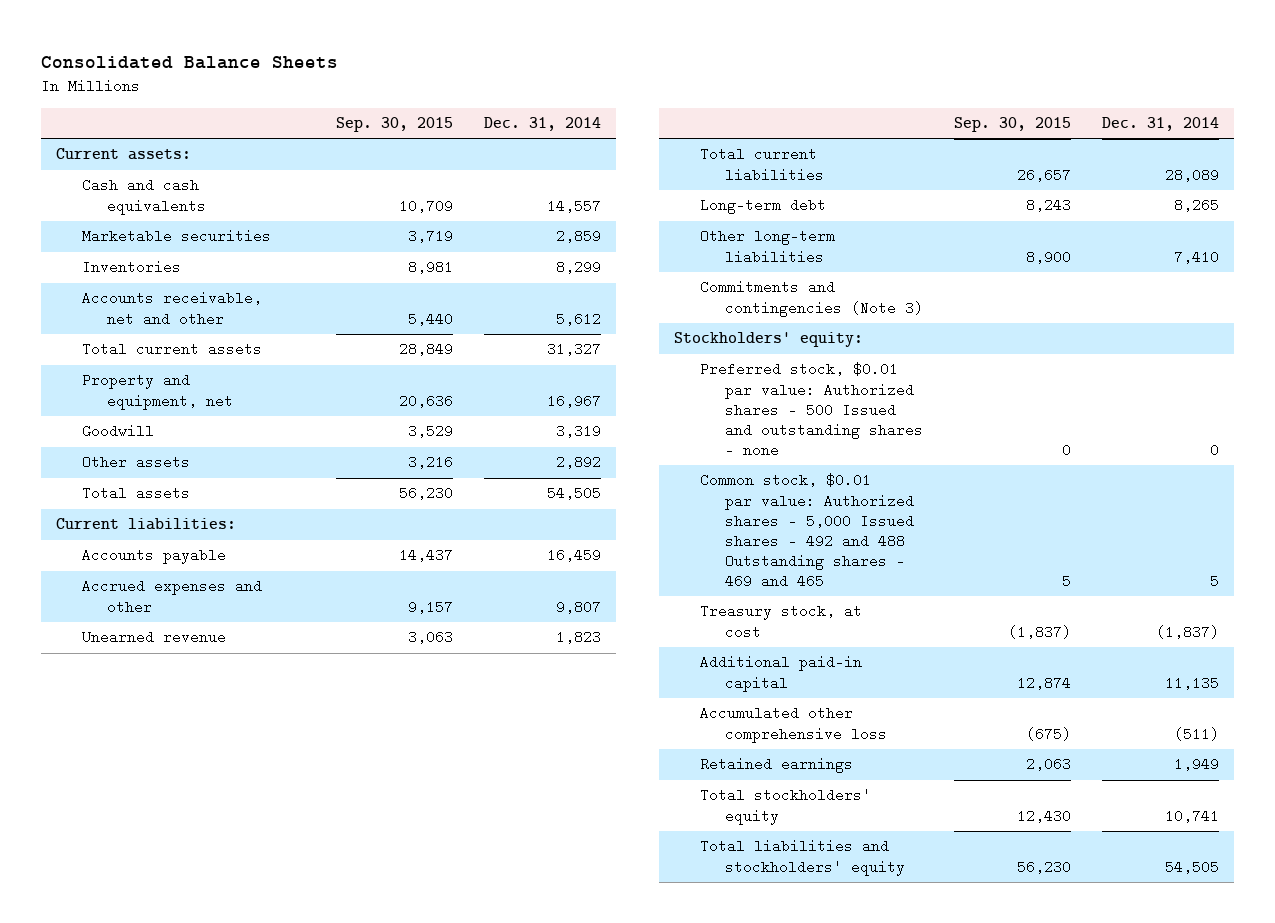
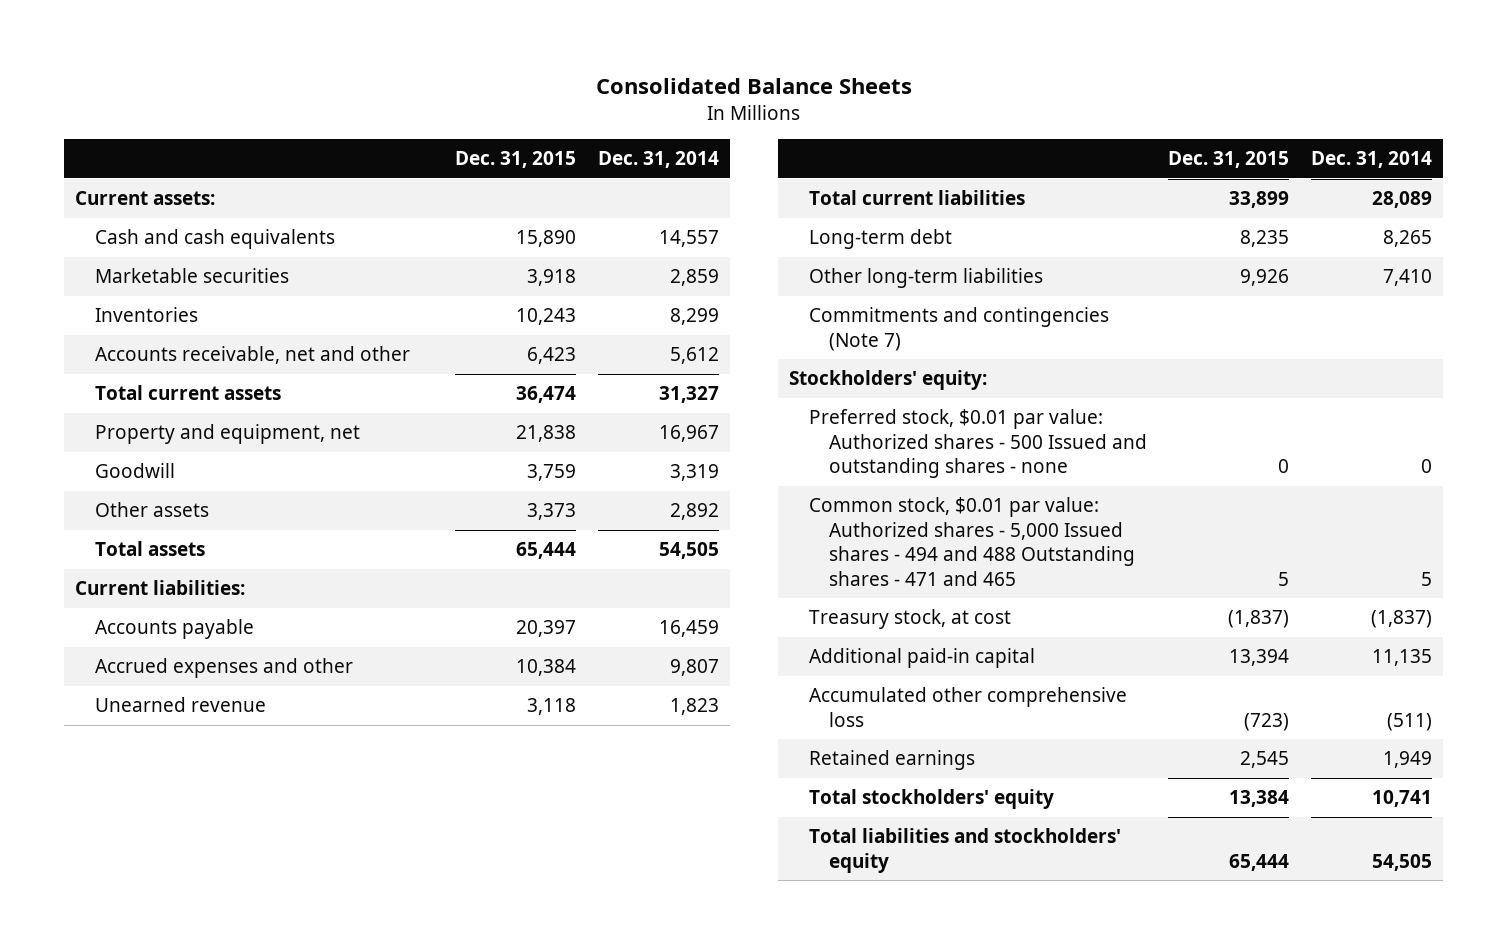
- | Sep. 30, 2015 | Dec. 31, 2014
+ | Dec. 31, 2015 | Dec. 31, 2014
- Commitments and contingencies (Note 3)
+ Commitments and contingencies (Note 7)
- Common stock, $0.01 par value: Authorized shares - 5,000 Issued shares - 492 and 488 Outstanding shares - 469 and 465 | 5 | 5
+ Common stock, $0.01 par value: Authorized shares - 5,000 Issued shares - 494 and 488 Outstanding shares - 471 and 465 | 5 | 5

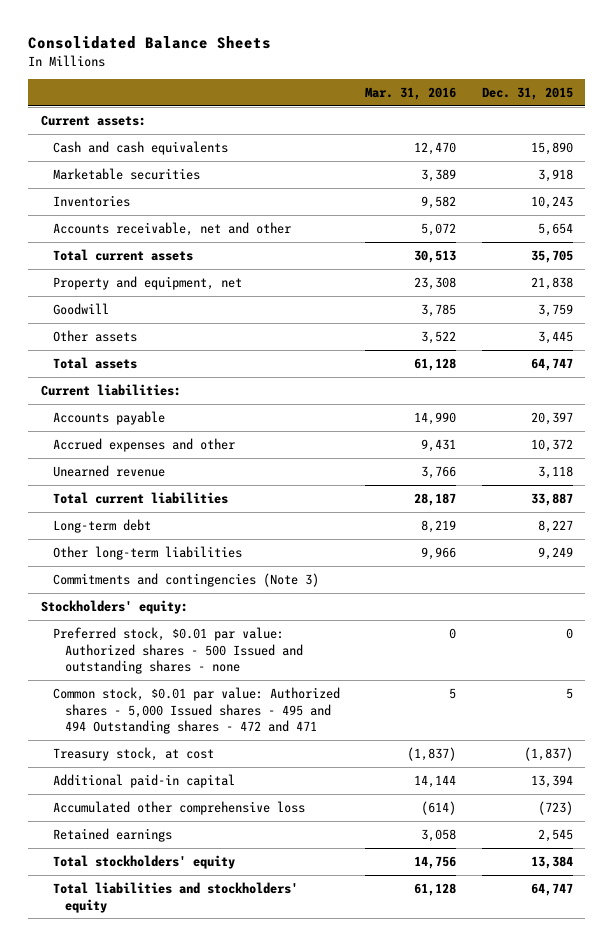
- | Dec. 31, 2015 | Dec. 31, 2014
+ | Mar. 31, 2016 | Dec. 31, 2015
- Accounts receivable, net and other | 6,423 | 5,612
- Total current assets | 36,474 | 31,327
+ Accounts receivable, net and other | 5,072 | 5,654
+ Total current assets | 30,513 | 35,705
- Other assets | 3,373 | 2,892
- Total assets | 65,444 | 54,505
+ Other assets | 3,522 | 3,445
+ Total assets | 61,128 | 64,747
- Accrued expenses and other | 10,384 | 9,807
+ Accrued expenses and other | 9,431 | 10,372
- Total current liabilities | 33,899 | 28,089
- Long-term debt | 8,235 | 8,265
- Other long-term liabilities | 9,926 | 7,410
- Commitments and contingencies (Note 7)
+ Total current liabilities | 28,187 | 33,887
+ Long-term debt | 8,219 | 8,227
+ Other long-term liabilities | 9,966 | 9,249
+ Commitments and contingencies (Note 3)
- Common stock, $0.01 par value: Authorized shares - 5,000 Issued shares - 494 and 488 Outstanding shares - 471 and 465 | 5 | 5
+ Common stock, $0.01 par value: Authorized shares - 5,000 Issued shares - 495 and 494 Outstanding shares - 472 and 471 | 5 | 5
- Total liabilities and stockholders' equity | 65,444 | 54,505
+ Total liabilities and stockholders' equity | 61,128 | 64,747

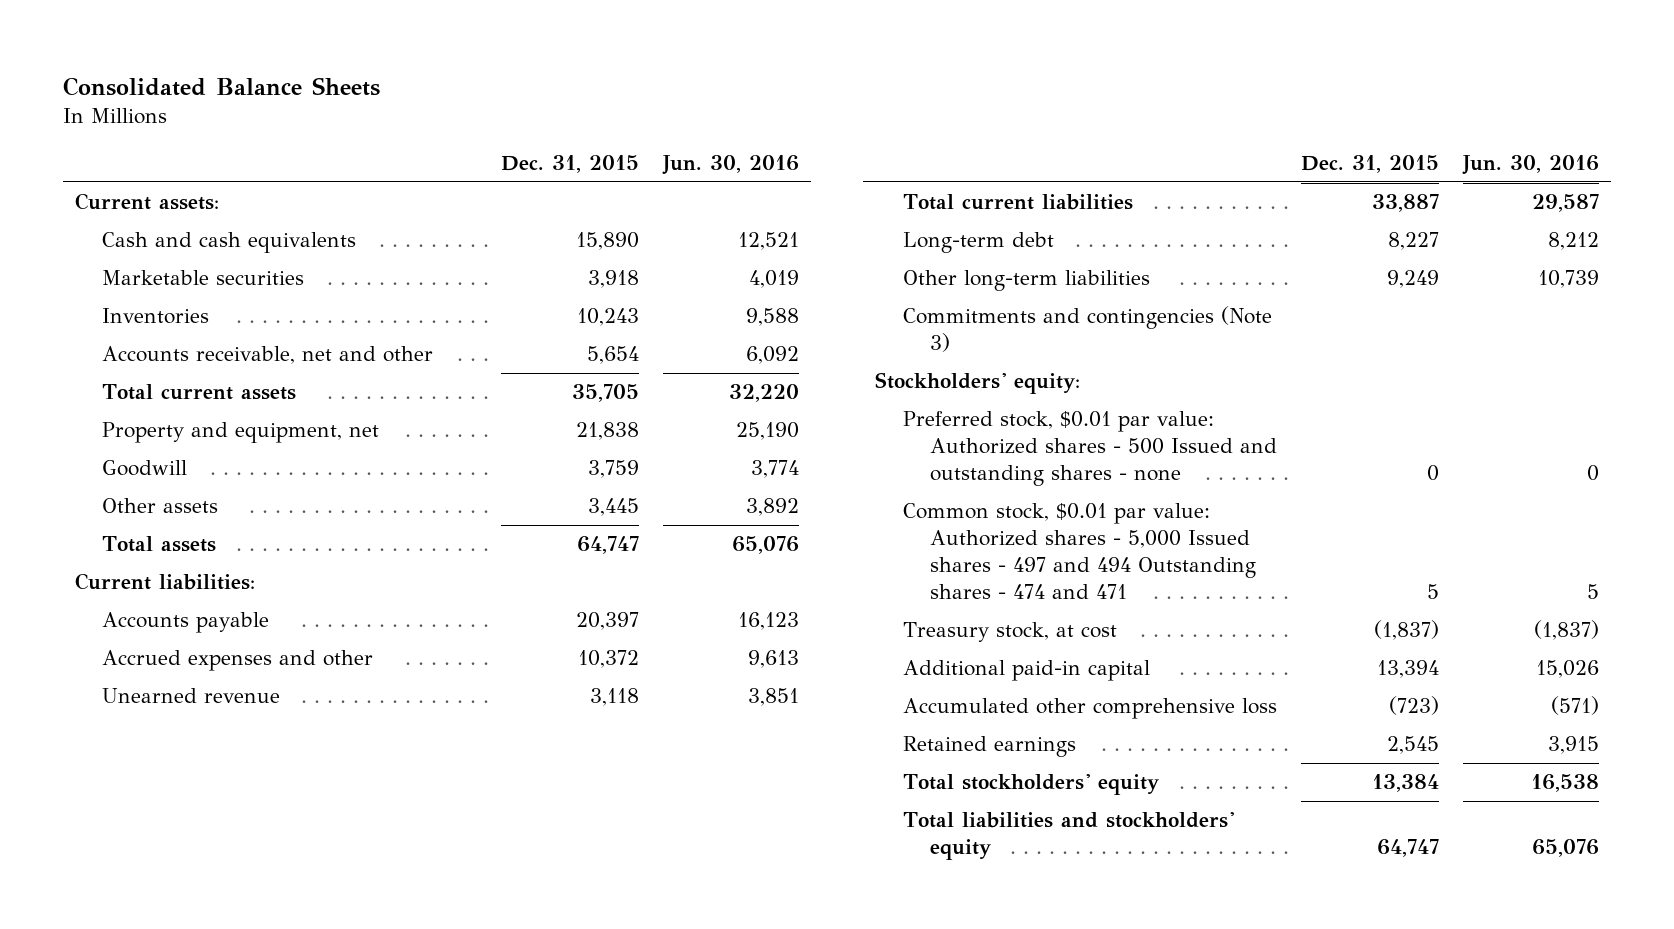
- | Mar. 31, 2016 | Dec. 31, 2015
+ | Dec. 31, 2015 | Jun. 30, 2016
- Common stock, $0.01 par value: Authorized shares - 5,000 Issued shares - 495 and 494 Outstanding shares - 472 and 471 | 5 | 5
+ Common stock, $0.01 par value: Authorized shares - 5,000 Issued shares - 497 and 494 Outstanding shares - 474 and 471 | 5 | 5

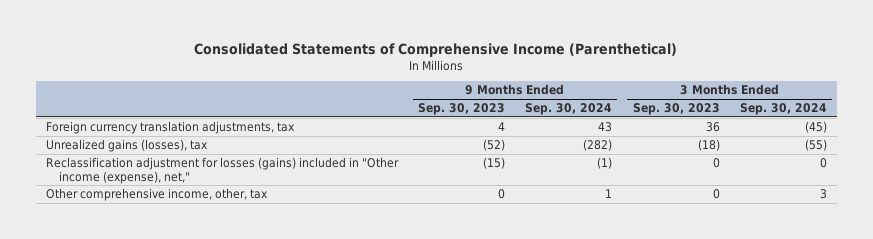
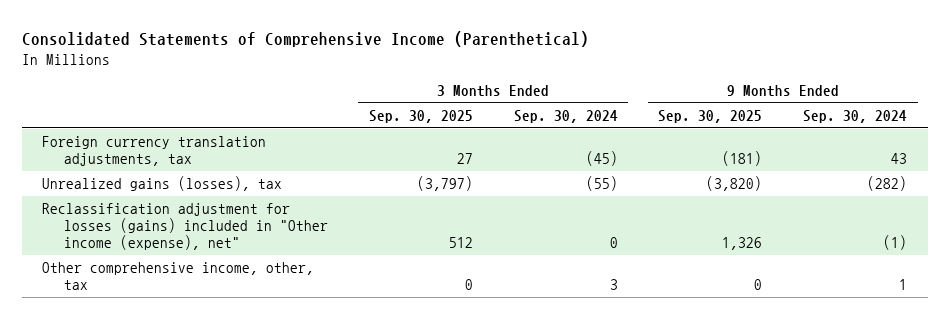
- | 9 Months Ended Sep. 30, 2023 | 9 Months Ended Sep. 30, 2024 | 3 Months Ended Sep. 30, 2023 | 3 Months Ended Sep. 30, 2024
+ | 3 Months Ended Sep. 30, 2025 | 3 Months Ended Sep. 30, 2024 | 9 Months Ended Sep. 30, 2025 | 9 Months Ended Sep. 30, 2024
- Reclassification adjustment for losses (gains) included in "Other income (expense), net," | (15) | (1) | 0 | 0
+ Reclassification adjustment for losses (gains) included in "Other income (expense), net" | 512 | 0 | 1,326 | (1)

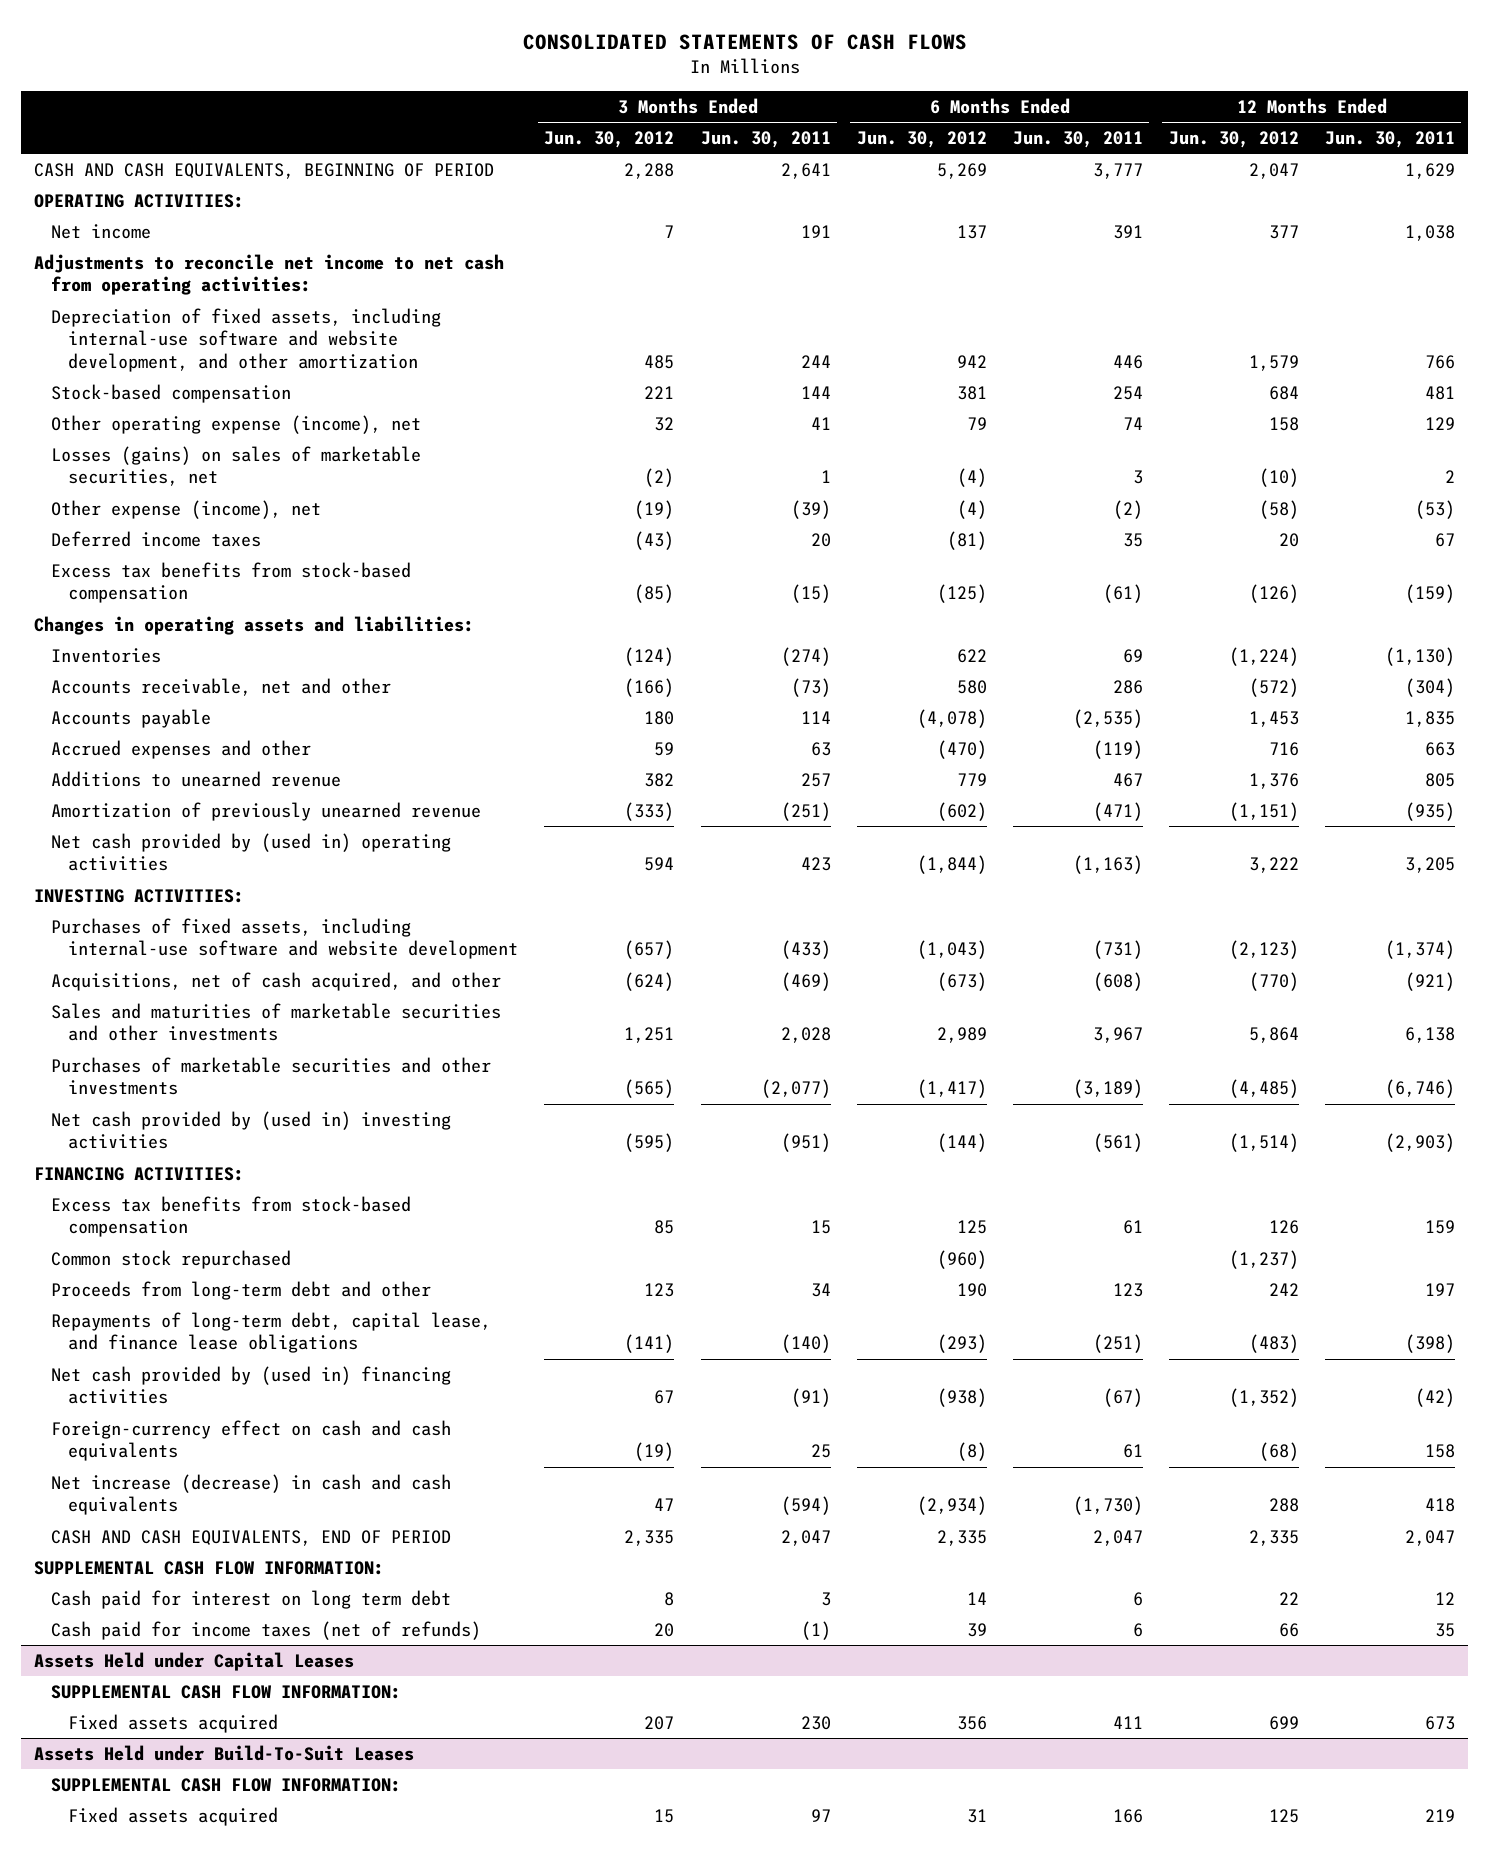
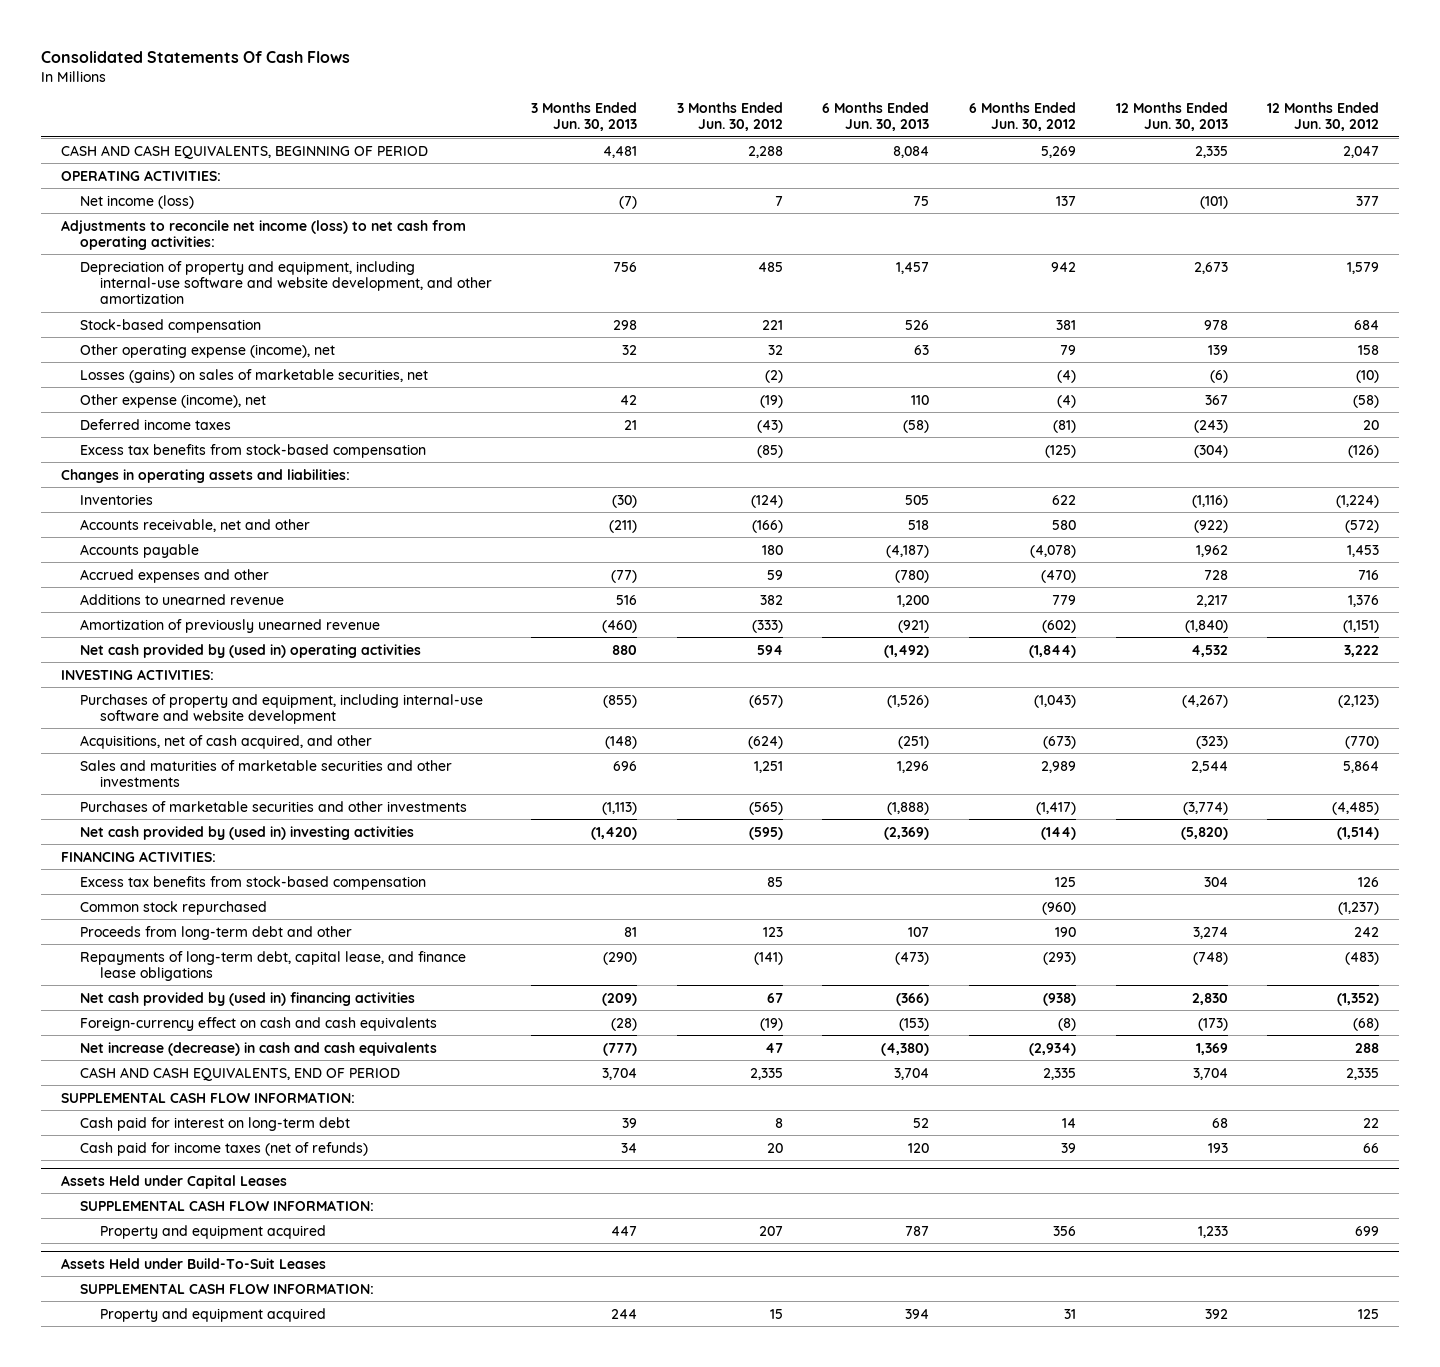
- CONSOLIDATED STATEMENTS OF CASH FLOWS
+ Consolidated Statements Of Cash Flows
- | 3 Months Ended Jun. 30, 2012 | 3 Months Ended Jun. 30, 2011 | 6 Months Ended Jun. 30, 2012 | 6 Months Ended Jun. 30, 2011 | 12 Months Ended Jun. 30, 2012 | 12 Months Ended Jun. 30, 2011
+ | 3 Months Ended Jun. 30, 2013 | 3 Months Ended Jun. 30, 2012 | 6 Months Ended Jun. 30, 2013 | 6 Months Ended Jun. 30, 2012 | 12 Months Ended Jun. 30, 2013 | 12 Months Ended Jun. 30, 2012
- Net income | 7 | 191 | 137 | 391 | 377 | 1,038
- Adjustments to reconcile net income to net cash from operating activities:
- Depreciation of fixed assets, including internal-use software and website development, and other amortization | 485 | 244 | 942 | 446 | 1,579 | 766
+ Net income (loss) | (7) | 7 | 75 | 137 | (101) | 377
+ Adjustments to reconcile net income (loss) to net cash from operating activities:
+ Depreciation of property and equipment, including internal-use software and website development, and other amortization | 756 | 485 | 1,457 | 942 | 2,673 | 1,579
- Purchases of fixed assets, including internal-use software and website development | (657) | (433) | (1,043) | (731) | (2,123) | (1,374)
+ Purchases of property and equipment, including internal-use software and website development | (855) | (657) | (1,526) | (1,043) | (4,267) | (2,123)
- Cash paid for interest on long term debt | 8 | 3 | 14 | 6 | 22 | 12
+ Cash paid for interest on long-term debt | 39 | 8 | 52 | 14 | 68 | 22
@ Assets Held under Capital Leases
- Fixed assets acquired | 207 | 230 | 356 | 411 | 699 | 673
+ Property and equipment acquired | 447 | 207 | 787 | 356 | 1,233 | 699
@ Assets Held under Build-To-Suit Leases
- Fixed assets acquired | 15 | 97 | 31 | 166 | 125 | 219
+ Property and equipment acquired | 244 | 15 | 394 | 31 | 392 | 125

